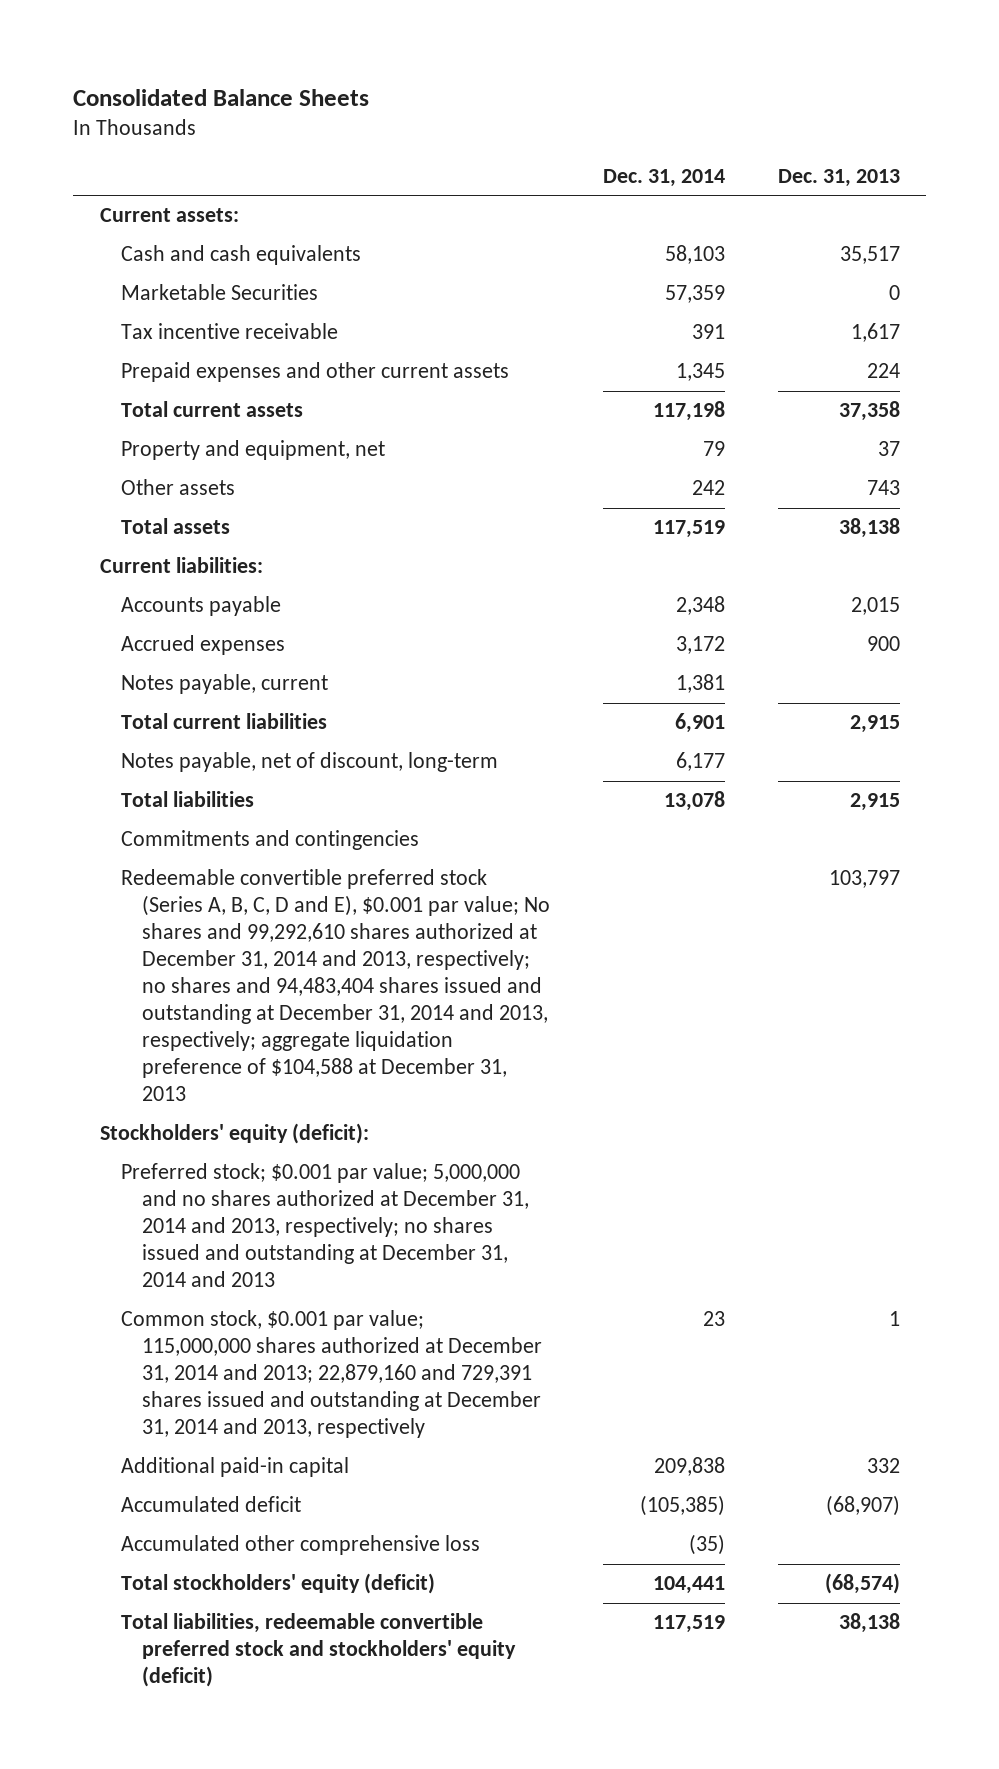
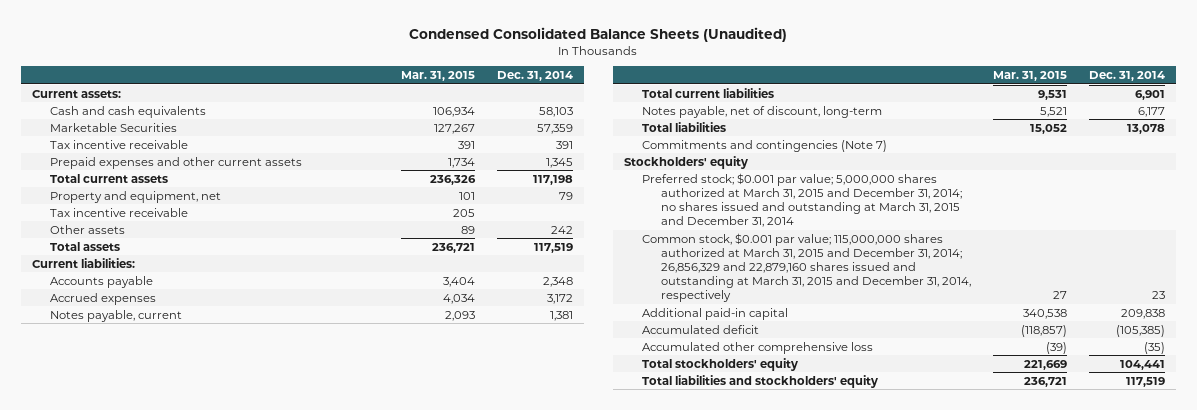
- Consolidated Balance Sheets
+ Condensed Consolidated Balance Sheets (Unaudited)
- | Dec. 31, 2014 | Dec. 31, 2013
+ | Mar. 31, 2015 | Dec. 31, 2014
+ Tax incentive receivable | 205 |
- Commitments and contingencies
- Redeemable convertible preferred stock (Series A, B, C, D and E), $0.001 par value; No shares and 99,292,610 shares authorized at December 31, 2014 and 2013, respectively; no shares and 94,483,404 shares issued and outstanding at December 31, 2014 and 2013, respectively; aggregate liquidation preference of $104,588 at December 31, 2013 | | 103,797
- Stockholders' equity (deficit):
- Preferred stock; $0.001 par value; 5,000,000 and no shares authorized at December 31, 2014 and 2013, respectively; no shares issued and outstanding at December 31, 2014 and 2013
- Common stock, $0.001 par value; 115,000,000 shares authorized at December 31, 2014 and 2013; 22,879,160 and 729,391 shares issued and outstanding at December 31, 2014 and 2013, respectively | 23 | 1
+ Commitments and contingencies (Note 7)
+ Stockholders' equity
+ Preferred stock; $0.001 par value; 5,000,000 shares authorized at March 31, 2015 and December 31, 2014; no shares issued and outstanding at March 31, 2015 and December 31, 2014
+ Common stock, $0.001 par value; 115,000,000 shares authorized at March 31, 2015 and December 31, 2014; 26,856,329 and 22,879,160 shares issued and outstanding at March 31, 2015 and December 31, 2014, respectively | 27 | 23
- Total stockholders' equity (deficit) | 104,441 | (68,574)
- Total liabilities, redeemable convertible preferred stock and stockholders' equity (deficit) | 117,519 | 38,138
+ Total stockholders' equity | 221,669 | 104,441
+ Total liabilities and stockholders' equity | 236,721 | 117,519

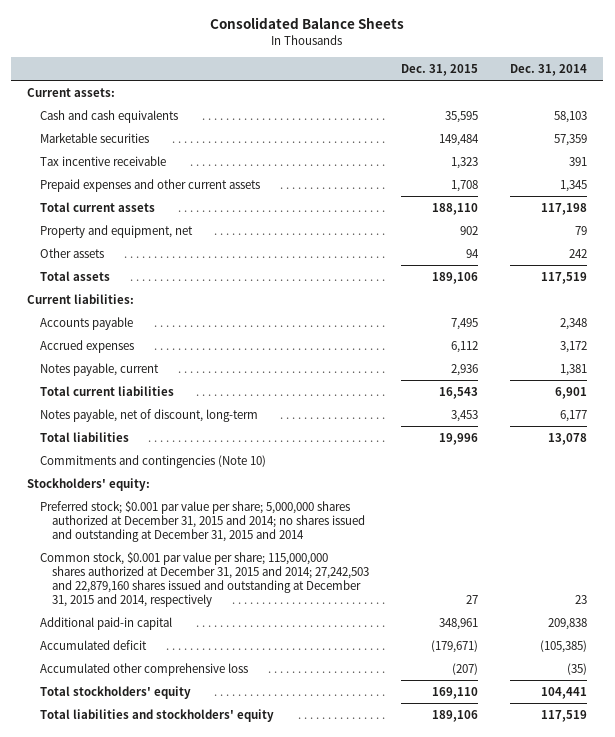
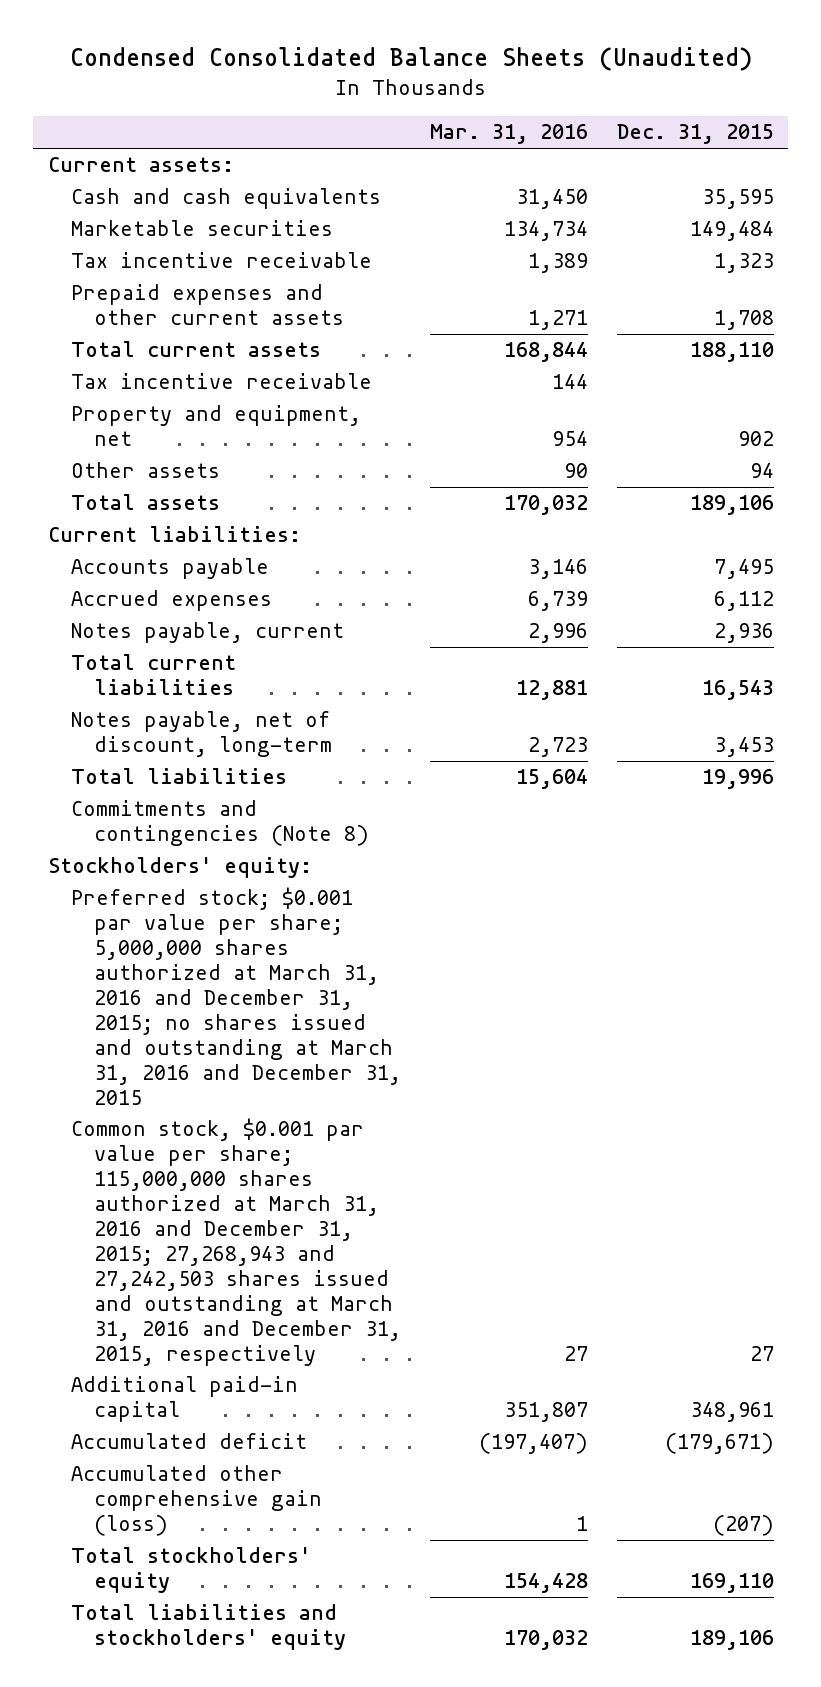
- Consolidated Balance Sheets
+ Condensed Consolidated Balance Sheets (Unaudited)
- | Dec. 31, 2015 | Dec. 31, 2014
+ | Mar. 31, 2016 | Dec. 31, 2015
+ Tax incentive receivable | 144 |
- Commitments and contingencies (Note 10)
+ Commitments and contingencies (Note 8)
- Preferred stock; $0.001 par value per share; 5,000,000 shares authorized at December 31, 2015 and 2014; no shares issued and outstanding at December 31, 2015 and 2014
- Common stock, $0.001 par value per share; 115,000,000 shares authorized at December 31, 2015 and 2014; 27,242,503 and 22,879,160 shares issued and outstanding at December 31, 2015 and 2014, respectively | 27 | 23
+ Preferred stock; $0.001 par value per share; 5,000,000 shares authorized at March 31, 2016 and December 31, 2015; no shares issued and outstanding at March 31, 2016 and December 31, 2015
+ Common stock, $0.001 par value per share; 115,000,000 shares authorized at March 31, 2016 and December 31, 2015; 27,268,943 and 27,242,503 shares issued and outstanding at March 31, 2016 and December 31, 2015, respectively | 27 | 27
- Accumulated other comprehensive loss | (207) | (35)
+ Accumulated other comprehensive gain (loss) | 1 | (207)

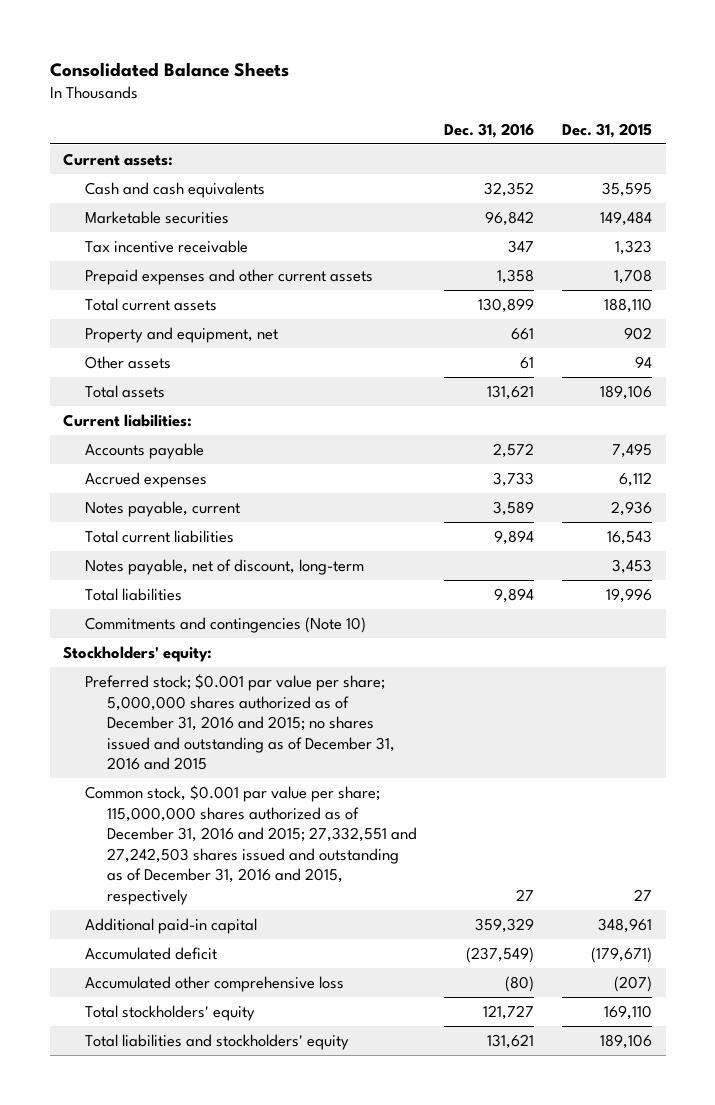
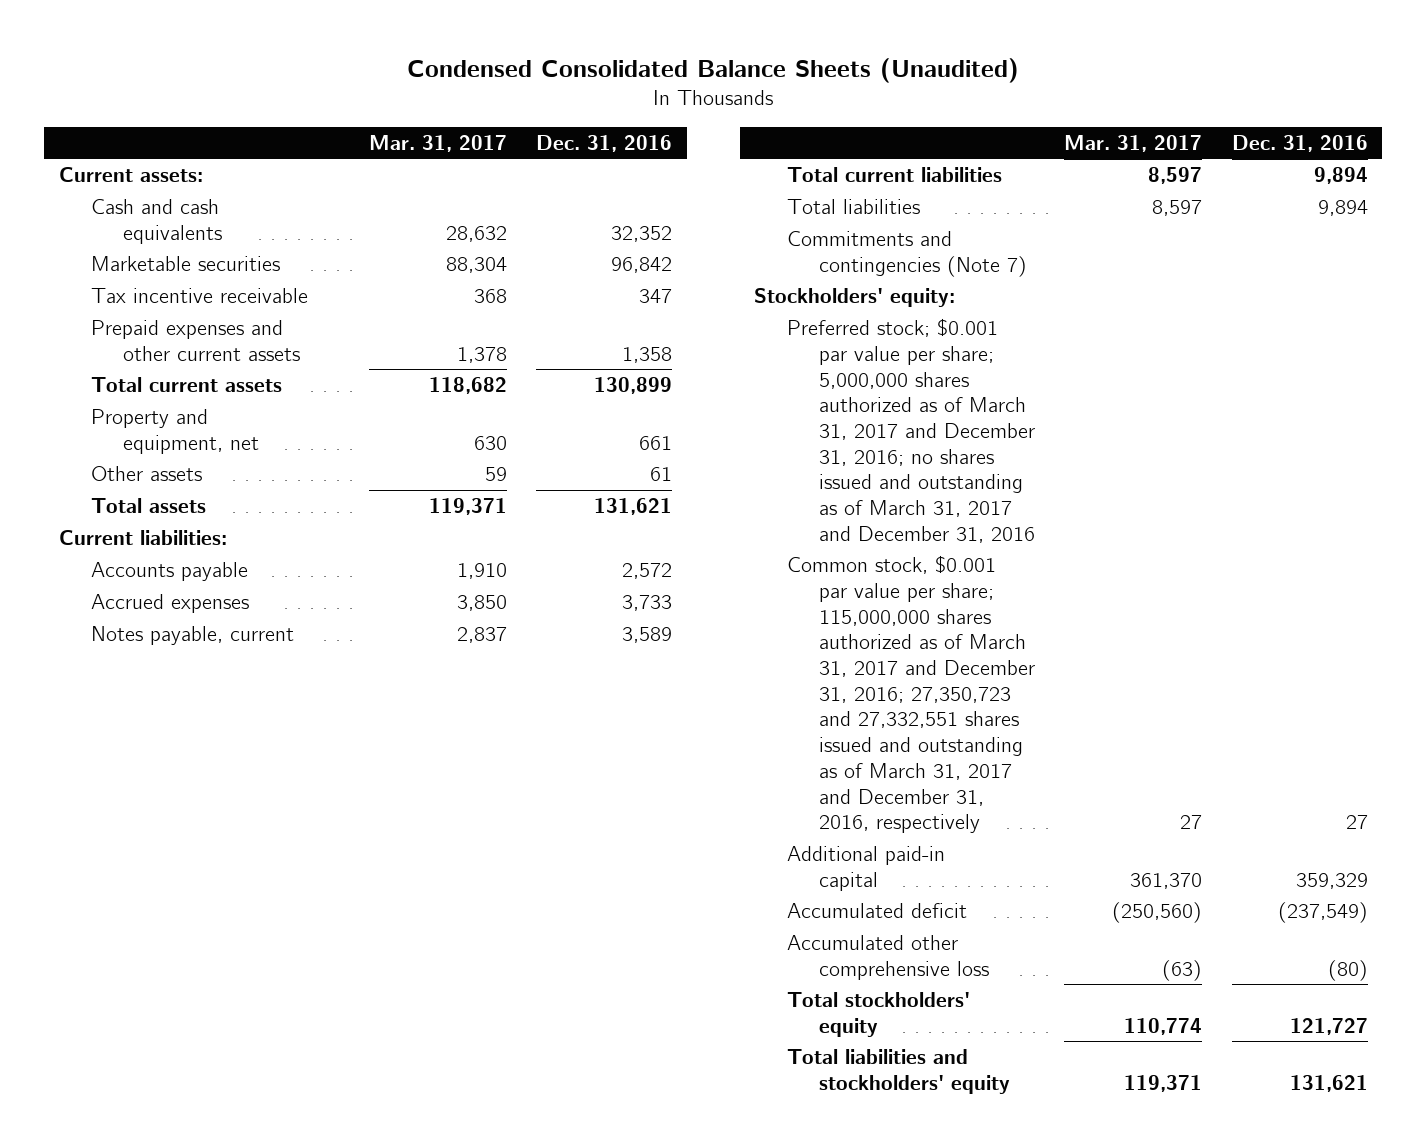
- Consolidated Balance Sheets
+ Condensed Consolidated Balance Sheets (Unaudited)
- | Dec. 31, 2016 | Dec. 31, 2015
+ | Mar. 31, 2017 | Dec. 31, 2016
- Notes payable, net of discount, long-term | | 3,453
- Commitments and contingencies (Note 10)
+ Commitments and contingencies (Note 7)
- Preferred stock; $0.001 par value per share; 5,000,000 shares authorized as of December 31, 2016 and 2015; no shares issued and outstanding as of December 31, 2016 and 2015
- Common stock, $0.001 par value per share; 115,000,000 shares authorized as of December 31, 2016 and 2015; 27,332,551 and 27,242,503 shares issued and outstanding as of December 31, 2016 and 2015, respectively | 27 | 27
+ Preferred stock; $0.001 par value per share; 5,000,000 shares authorized as of March 31, 2017 and December 31, 2016; no shares issued and outstanding as of March 31, 2017 and December 31, 2016
+ Common stock, $0.001 par value per share; 115,000,000 shares authorized as of March 31, 2017 and December 31, 2016; 27,350,723 and 27,332,551 shares issued and outstanding as of March 31, 2017 and December 31, 2016, respectively | 27 | 27

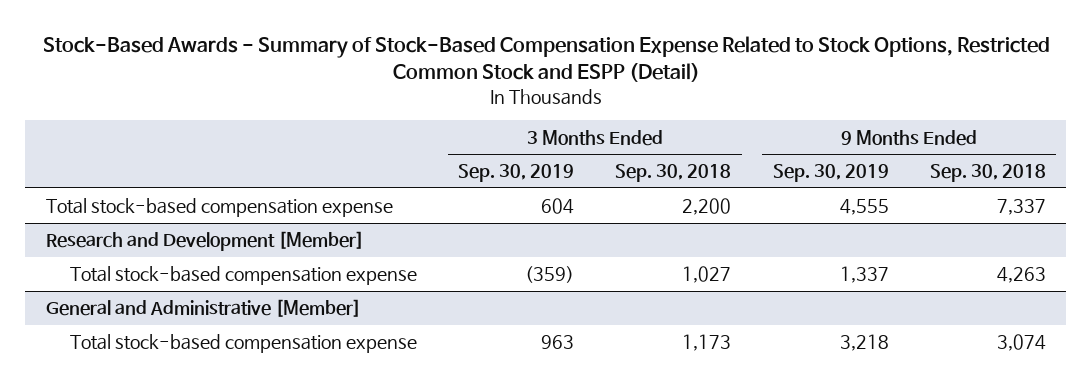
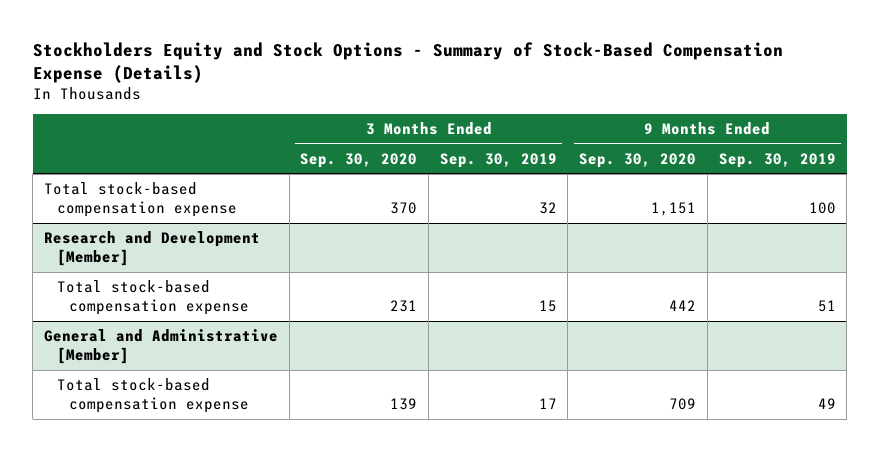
- Stock-Based Awards - Summary of Stock-Based Compensation Expense Related to Stock Options, Restricted Common Stock and ESPP (Detail)
+ Stockholders Equity and Stock Options - Summary of Stock-Based Compensation Expense (Details)
- | 3 Months Ended Sep. 30, 2019 | 3 Months Ended Sep. 30, 2018 | 9 Months Ended Sep. 30, 2019 | 9 Months Ended Sep. 30, 2018
+ | 3 Months Ended Sep. 30, 2020 | 3 Months Ended Sep. 30, 2019 | 9 Months Ended Sep. 30, 2020 | 9 Months Ended Sep. 30, 2019
- Total stock-based compensation expense | 604 | 2,200 | 4,555 | 7,337
+ Total stock-based compensation expense | 370 | 32 | 1,151 | 100
@ Research and Development [Member]
- Total stock-based compensation expense | (359) | 1,027 | 1,337 | 4,263
+ Total stock-based compensation expense | 231 | 15 | 442 | 51
@ General and Administrative [Member]
- Total stock-based compensation expense | 963 | 1,173 | 3,218 | 3,074
+ Total stock-based compensation expense | 139 | 17 | 709 | 49

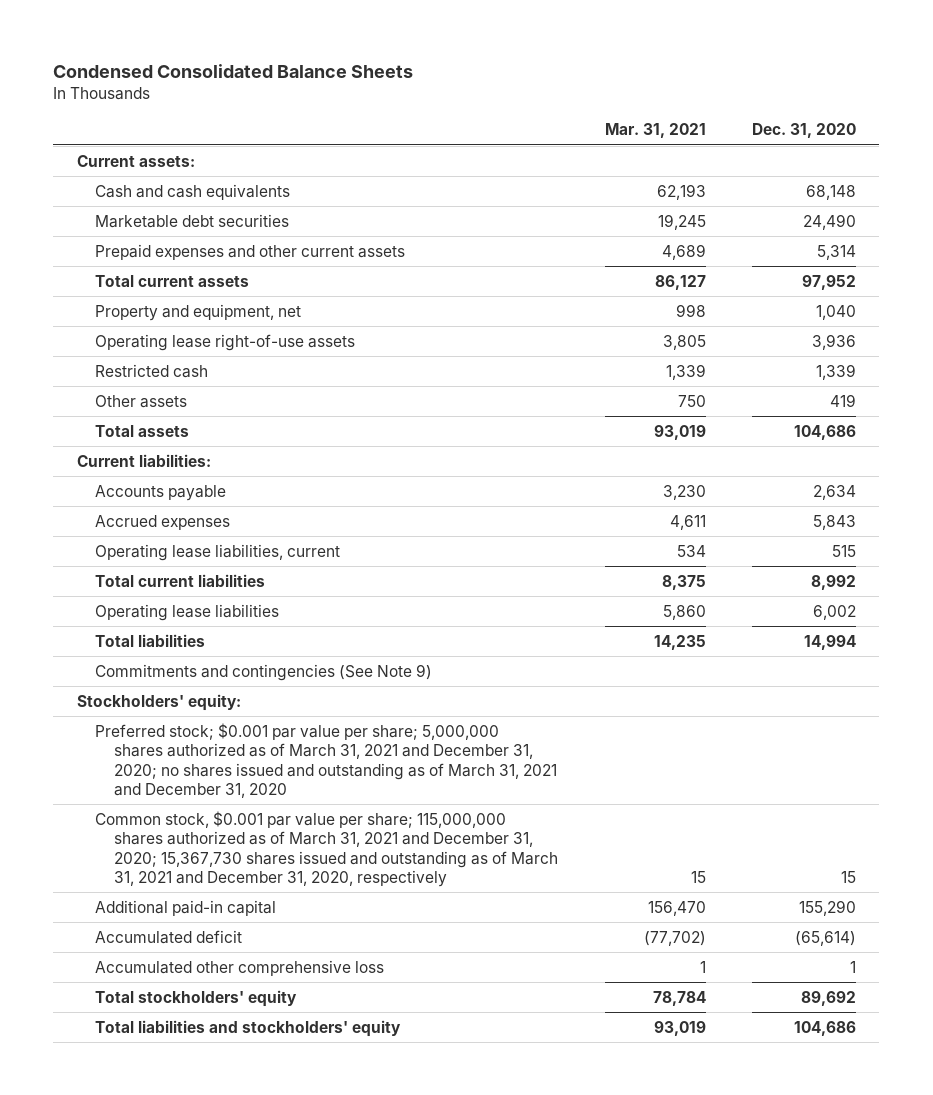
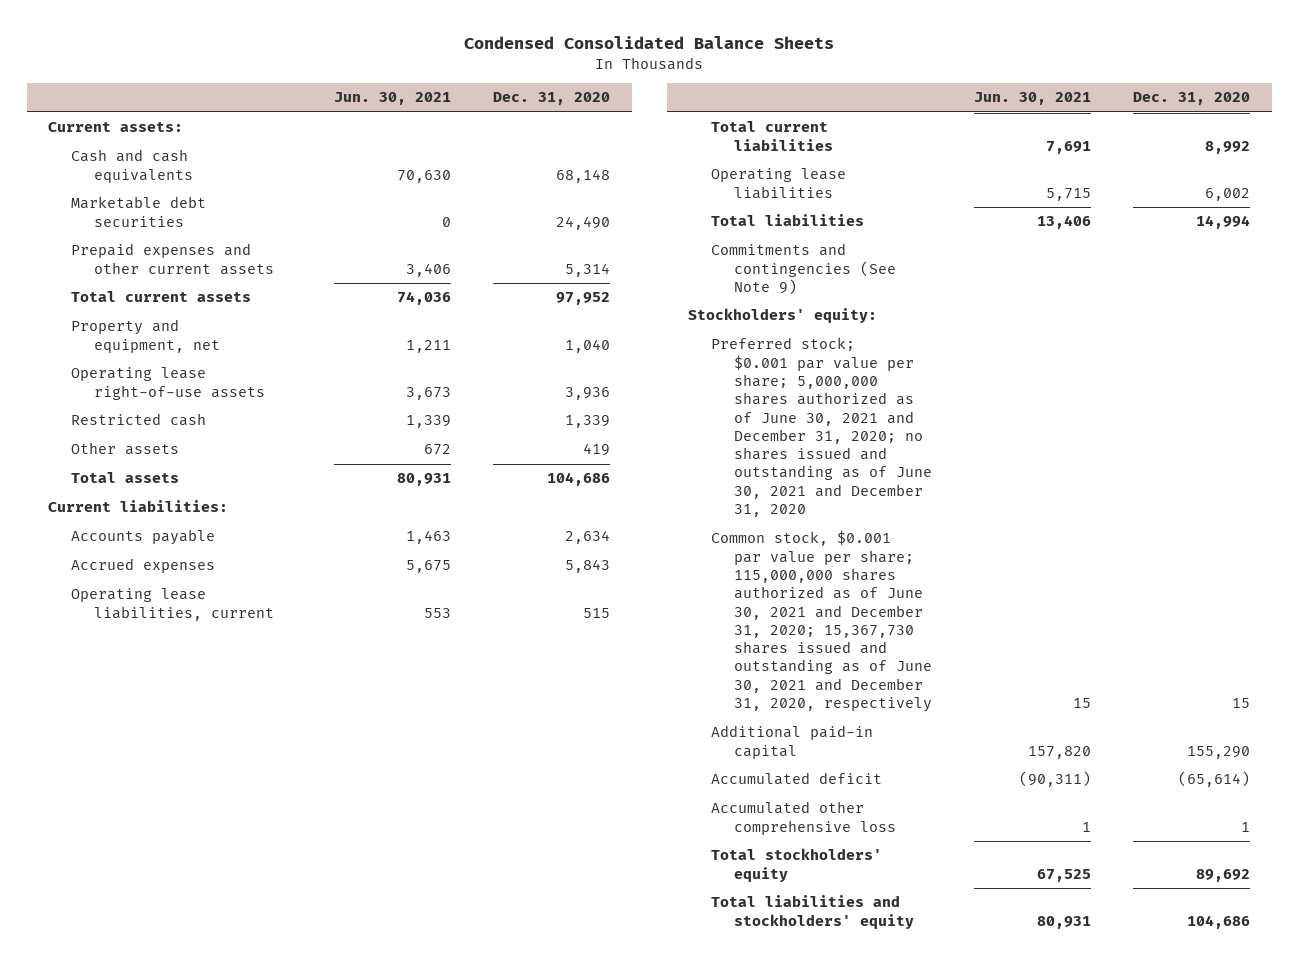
- | Mar. 31, 2021 | Dec. 31, 2020
+ | Jun. 30, 2021 | Dec. 31, 2020
- Preferred stock; $0.001 par value per share; 5,000,000 shares authorized as of March 31, 2021 and December 31, 2020; no shares issued and outstanding as of March 31, 2021 and December 31, 2020
- Common stock, $0.001 par value per share; 115,000,000 shares authorized as of March 31, 2021 and December 31, 2020; 15,367,730 shares issued and outstanding as of March 31, 2021 and December 31, 2020, respectively | 15 | 15
+ Preferred stock; $0.001 par value per share; 5,000,000 shares authorized as of June 30, 2021 and December 31, 2020; no shares issued and outstanding as of June 30, 2021 and December 31, 2020
+ Common stock, $0.001 par value per share; 115,000,000 shares authorized as of June 30, 2021 and December 31, 2020; 15,367,730 shares issued and outstanding as of June 30, 2021 and December 31, 2020, respectively | 15 | 15

